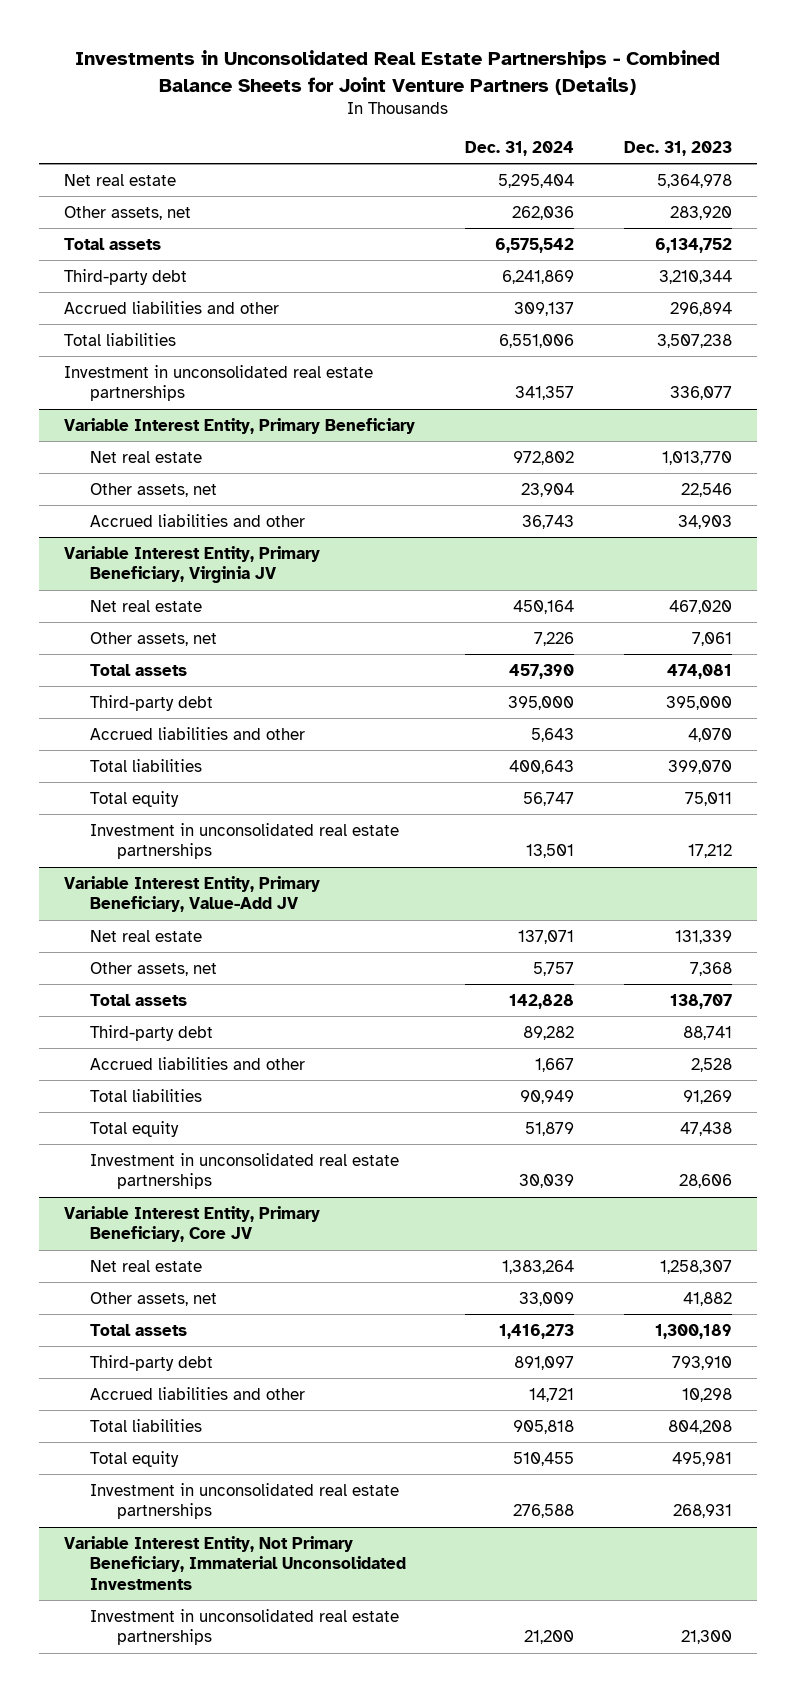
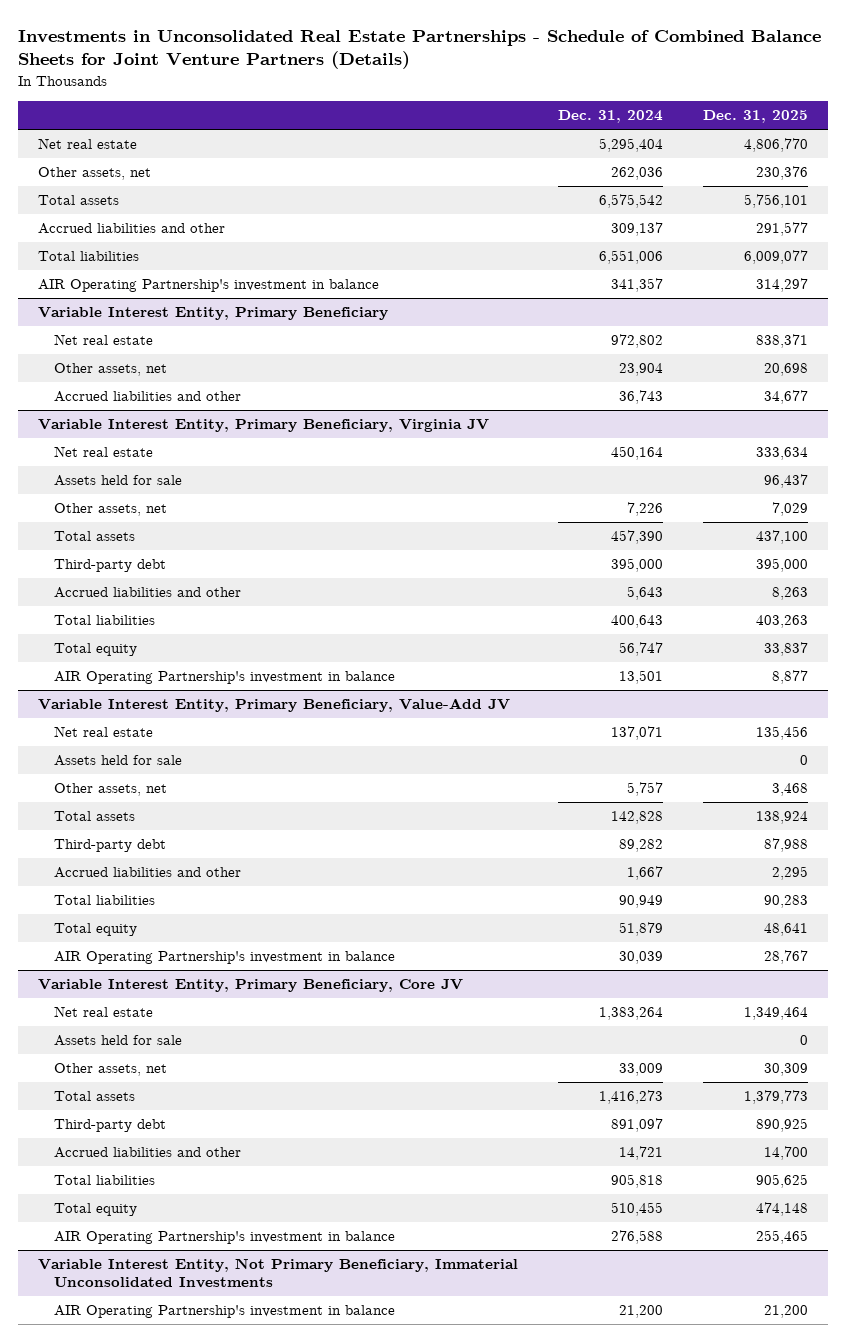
- Investments in Unconsolidated Real Estate Partnerships - Combined Balance Sheets for Joint Venture Partners (Details)
+ Investments in Unconsolidated Real Estate Partnerships - Schedule of Combined Balance Sheets for Joint Venture Partners (Details)
- | Dec. 31, 2024 | Dec. 31, 2023
+ | Dec. 31, 2024 | Dec. 31, 2025
- Third-party debt | 6,241,869 | 3,210,344
- Investment in unconsolidated real estate partnerships | 341,357 | 336,077
+ AIR Operating Partnership's investment in balance | 341,357 | 314,297
@ Variable Interest Entity, Primary Beneficiary, Virginia JV
+ Assets held for sale | | 96,437
- Investment in unconsolidated real estate partnerships | 13,501 | 17,212
+ AIR Operating Partnership's investment in balance | 13,501 | 8,877
@ Variable Interest Entity, Primary Beneficiary, Value-Add JV
+ Assets held for sale | | 0
- Investment in unconsolidated real estate partnerships | 30,039 | 28,606
+ AIR Operating Partnership's investment in balance | 30,039 | 28,767
@ Variable Interest Entity, Primary Beneficiary, Core JV
+ Assets held for sale | | 0
- Investment in unconsolidated real estate partnerships | 276,588 | 268,931
+ AIR Operating Partnership's investment in balance | 276,588 | 255,465
@ Variable Interest Entity, Not Primary Beneficiary, Immaterial Unconsolidated Investments
- Investment in unconsolidated real estate partnerships | 21,200 | 21,300
+ AIR Operating Partnership's investment in balance | 21,200 | 21,200

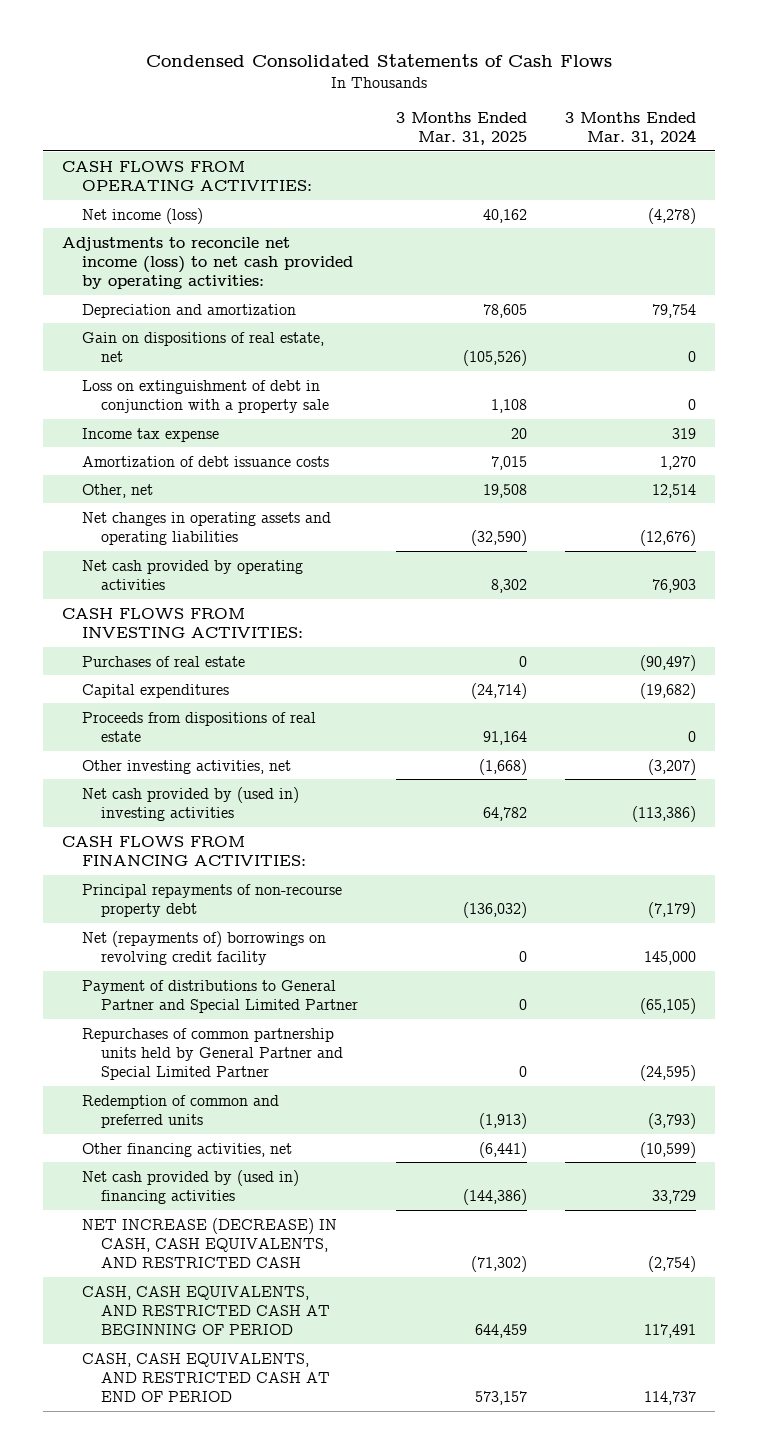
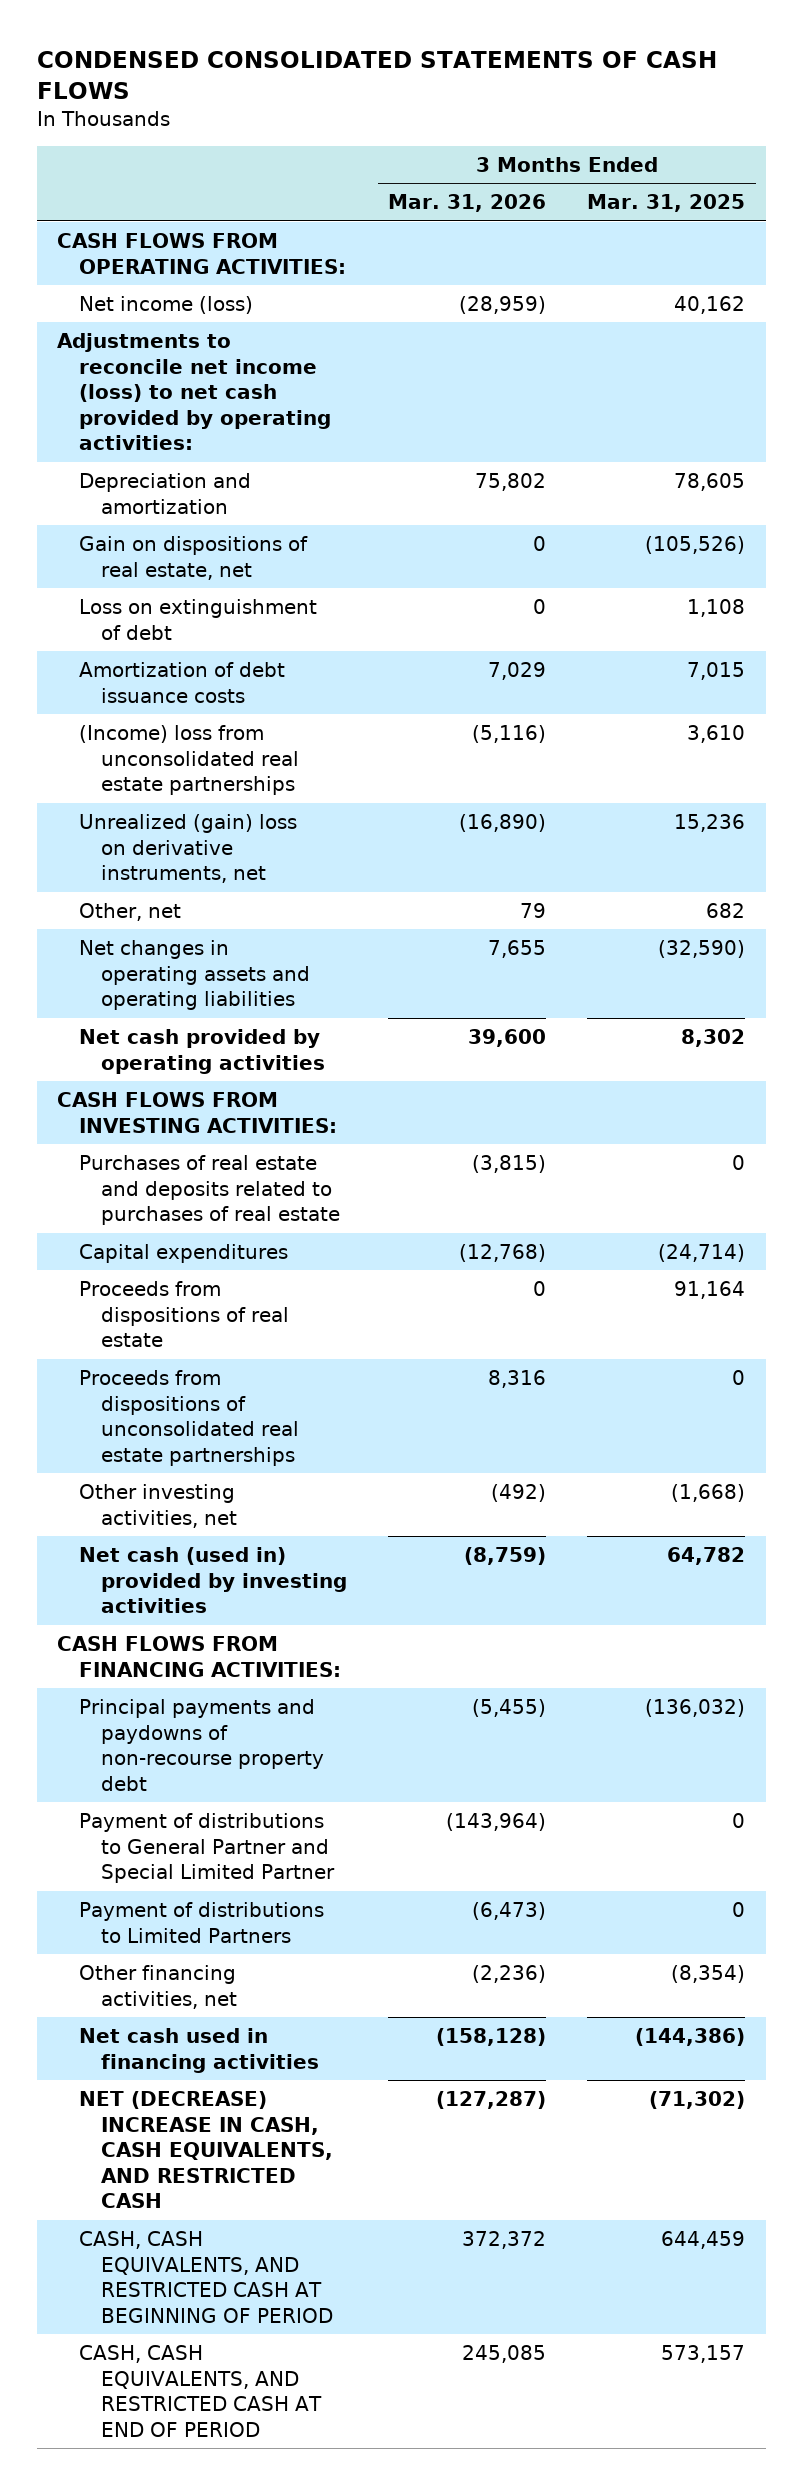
- Condensed Consolidated Statements of Cash Flows
+ CONDENSED CONSOLIDATED STATEMENTS OF CASH FLOWS
- | 3 Months Ended Mar. 31, 2025 | 3 Months Ended Mar. 31, 2024
+ | 3 Months Ended Mar. 31, 2026 | 3 Months Ended Mar. 31, 2025
- Loss on extinguishment of debt in conjunction with a property sale | 1,108 | 0
- Income tax expense | 20 | 319
+ Loss on extinguishment of debt | 0 | 1,108
- Other, net | 19,508 | 12,514
+ (Income) loss from unconsolidated real estate partnerships | (5,116) | 3,610
+ Unrealized (gain) loss on derivative instruments, net | (16,890) | 15,236
+ Other, net | 79 | 682
- Purchases of real estate | 0 | (90,497)
+ Purchases of real estate and deposits related to purchases of real estate | (3,815) | 0
+ Proceeds from dispositions of unconsolidated real estate partnerships | 8,316 | 0
- Net cash provided by (used in) investing activities | 64,782 | (113,386)
+ Net cash (used in) provided by investing activities | (8,759) | 64,782
- Principal repayments of non-recourse property debt | (136,032) | (7,179)
- Net (repayments of) borrowings on revolving credit facility | 0 | 145,000
+ Principal payments and paydowns of non-recourse property debt | (5,455) | (136,032)
- Repurchases of common partnership units held by General Partner and Special Limited Partner | 0 | (24,595)
- Redemption of common and preferred units | (1,913) | (3,793)
- Other financing activities, net | (6,441) | (10,599)
- Net cash provided by (used in) financing activities | (144,386) | 33,729
- NET INCREASE (DECREASE) IN CASH, CASH EQUIVALENTS, AND RESTRICTED CASH | (71,302) | (2,754)
+ Payment of distributions to Limited Partners | (6,473) | 0
+ Other financing activities, net | (2,236) | (8,354)
+ Net cash used in financing activities | (158,128) | (144,386)
+ NET (DECREASE) INCREASE IN CASH, CASH EQUIVALENTS, AND RESTRICTED CASH | (127,287) | (71,302)

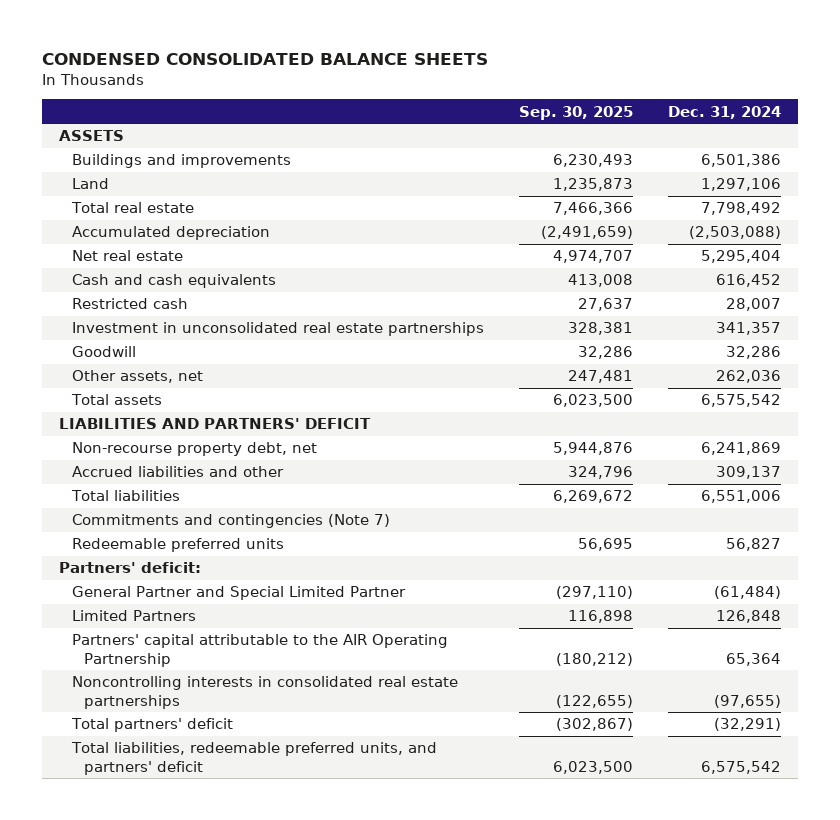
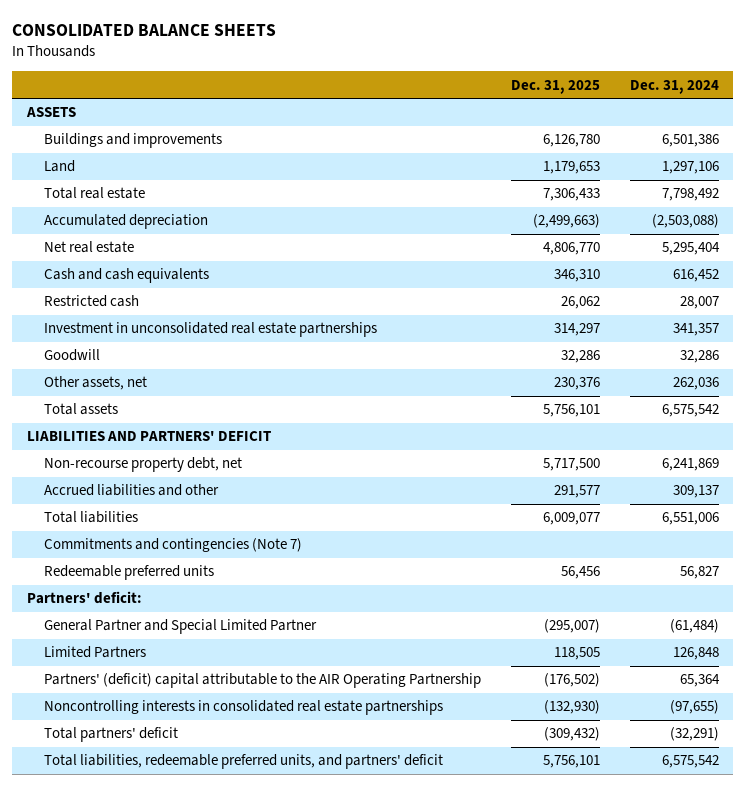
- CONDENSED CONSOLIDATED BALANCE SHEETS
+ CONSOLIDATED BALANCE SHEETS
- | Sep. 30, 2025 | Dec. 31, 2024
+ | Dec. 31, 2025 | Dec. 31, 2024
- Partners' capital attributable to the AIR Operating Partnership | (180,212) | 65,364
+ Partners' (deficit) capital attributable to the AIR Operating Partnership | (176,502) | 65,364

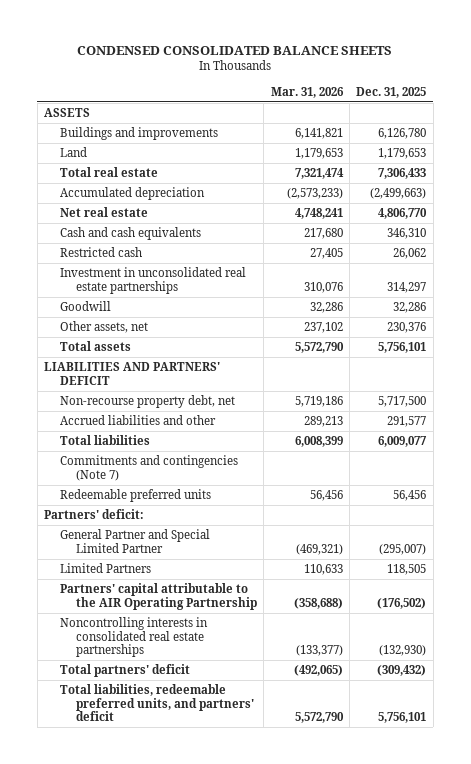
- CONSOLIDATED BALANCE SHEETS
+ CONDENSED CONSOLIDATED BALANCE SHEETS
- | Dec. 31, 2025 | Dec. 31, 2024
+ | Mar. 31, 2026 | Dec. 31, 2025
- Partners' (deficit) capital attributable to the AIR Operating Partnership | (176,502) | 65,364
+ Partners' capital attributable to the AIR Operating Partnership | (358,688) | (176,502)

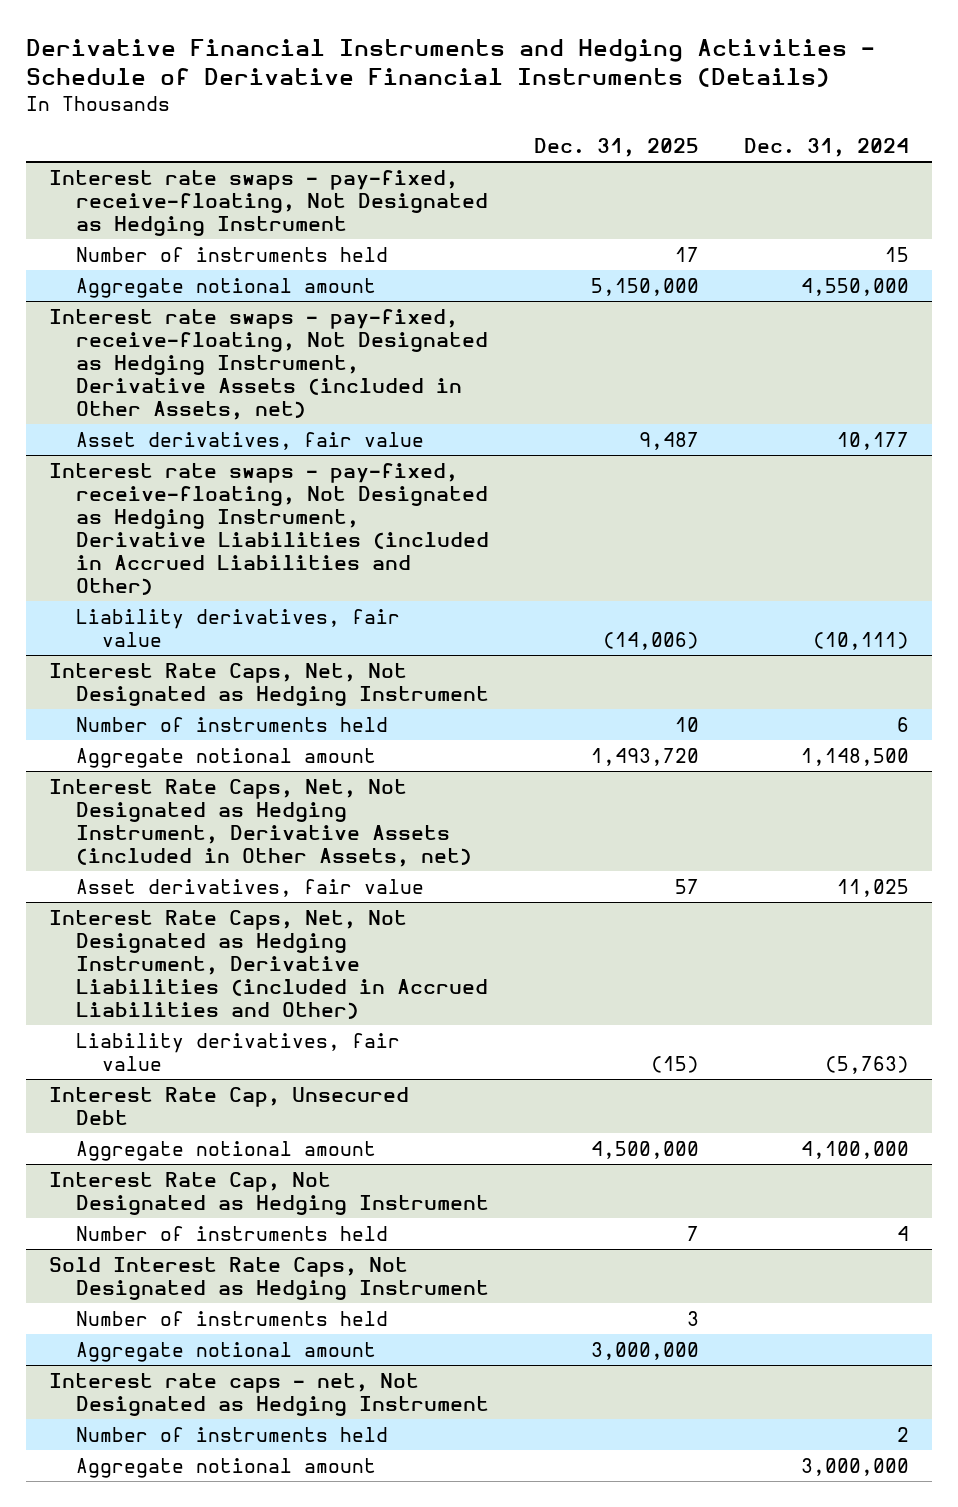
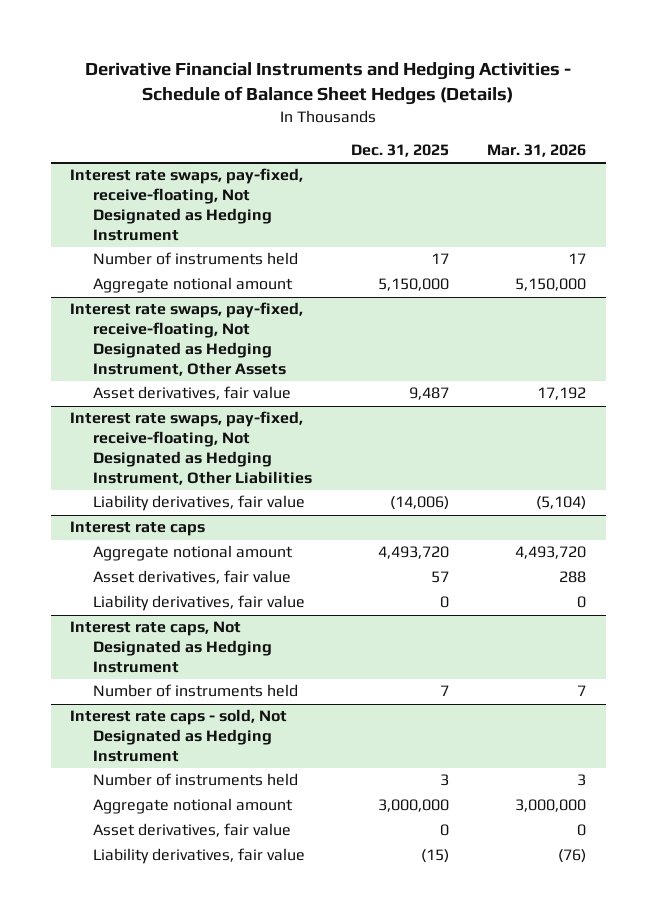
- Derivative Financial Instruments and Hedging Activities - Schedule of Derivative Financial Instruments (Details)
+ Derivative Financial Instruments and Hedging Activities - Schedule of Balance Sheet Hedges (Details)
- | Dec. 31, 2025 | Dec. 31, 2024
+ | Dec. 31, 2025 | Mar. 31, 2026
- Interest rate swaps - pay-fixed, receive-floating, Not Designated as Hedging Instrument
+ Interest rate swaps, pay-fixed, receive-floating, Not Designated as Hedging Instrument
- Interest rate swaps - pay-fixed, receive-floating, Not Designated as Hedging Instrument, Derivative Assets (included in Other Assets, net)
+ Interest rate swaps, pay-fixed, receive-floating, Not Designated as Hedging Instrument, Other Assets
- Interest rate swaps - pay-fixed, receive-floating, Not Designated as Hedging Instrument, Derivative Liabilities (included in Accrued Liabilities and Other)
+ Interest rate swaps, pay-fixed, receive-floating, Not Designated as Hedging Instrument, Other Liabilities
- Interest Rate Caps, Net, Not Designated as Hedging Instrument
- Number of instruments held | 10 | 6
- Aggregate notional amount | 1,493,720 | 1,148,500
- Interest Rate Caps, Net, Not Designated as Hedging Instrument, Derivative Assets (included in Other Assets, net)
+ Interest rate caps
+ Aggregate notional amount | 4,493,720 | 4,493,720
- Interest Rate Caps, Net, Not Designated as Hedging Instrument, Derivative Liabilities (included in Accrued Liabilities and Other)
- Liability derivatives, fair value | (15) | (5,763)
- Interest Rate Cap, Unsecured Debt
- Aggregate notional amount | 4,500,000 | 4,100,000
- Interest Rate Cap, Not Designated as Hedging Instrument
+ Liability derivatives, fair value | 0 | 0
+ Interest rate caps, Not Designated as Hedging Instrument
- Sold Interest Rate Caps, Not Designated as Hedging Instrument
+ Interest rate caps - sold, Not Designated as Hedging Instrument
- Interest rate caps - net, Not Designated as Hedging Instrument
- Number of instruments held | | 2
- Aggregate notional amount | | 3,000,000
+ Asset derivatives, fair value | 0 | 0
+ Liability derivatives, fair value | (15) | (76)

